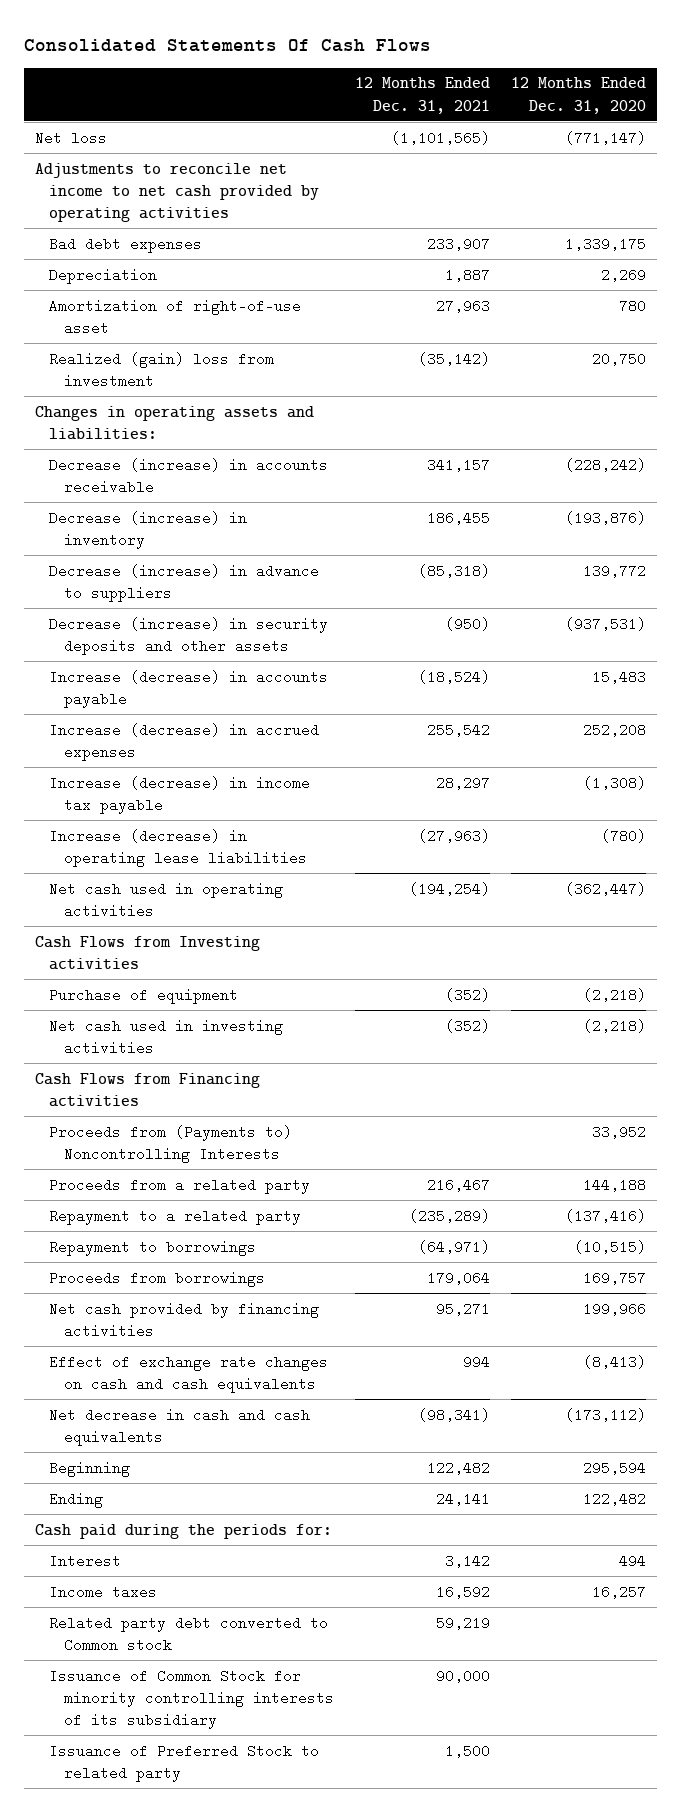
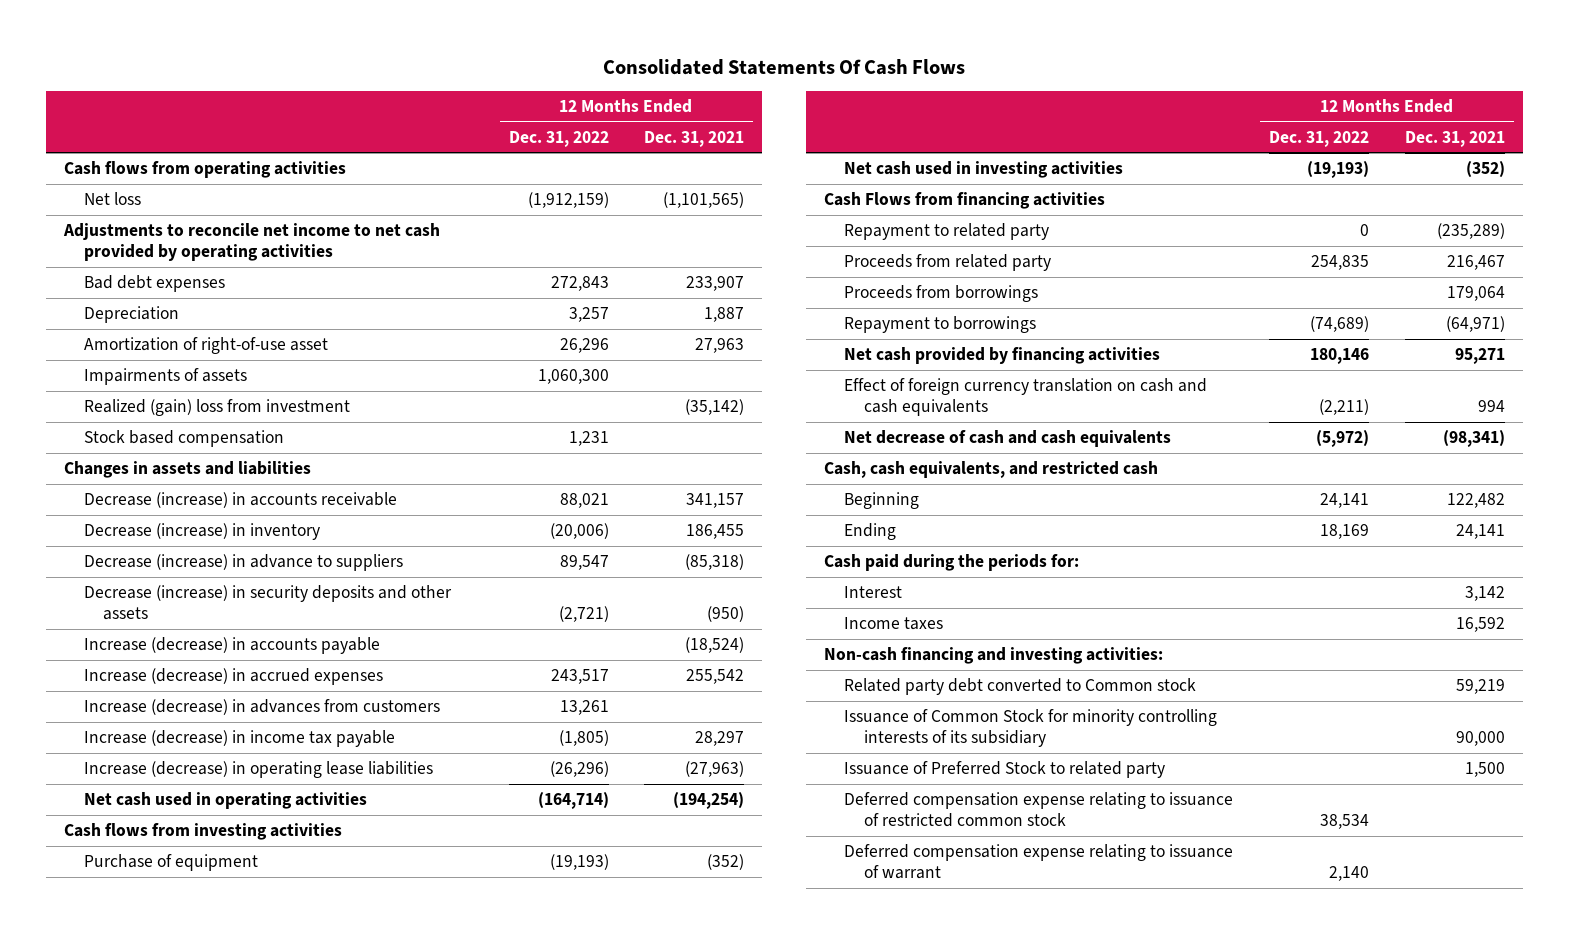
- | 12 Months Ended Dec. 31, 2021 | 12 Months Ended Dec. 31, 2020
+ | 12 Months Ended Dec. 31, 2022 | 12 Months Ended Dec. 31, 2021
+ Cash flows from operating activities
+ Impairments of assets | 1,060,300 |
- Changes in operating assets and liabilities:
+ Stock based compensation | 1,231 |
+ Changes in assets and liabilities
+ Increase (decrease) in advances from customers | 13,261 |
- Cash Flows from Investing activities
+ Cash flows from investing activities
- Cash Flows from Financing activities
- Proceeds from (Payments to) Noncontrolling Interests | | 33,952
- Proceeds from a related party | 216,467 | 144,188
- Repayment to a related party | (235,289) | (137,416)
+ Cash Flows from financing activities
+ Repayment to related party | 0 | (235,289)
+ Proceeds from related party | 254,835 | 216,467
moved down: Repayment to borrowings | (74,689) | (64,971)
- Effect of exchange rate changes on cash and cash equivalents | 994 | (8,413)
- Net decrease in cash and cash equivalents | (98,341) | (173,112)
+ Effect of foreign currency translation on cash and cash equivalents | (2,211) | 994
+ Net decrease of cash and cash equivalents | (5,972) | (98,341)
+ Cash, cash equivalents, and restricted cash
+ Non-cash financing and investing activities:
+ Deferred compensation expense relating to issuance of restricted common stock | 38,534 |
+ Deferred compensation expense relating to issuance of warrant | 2,140 |

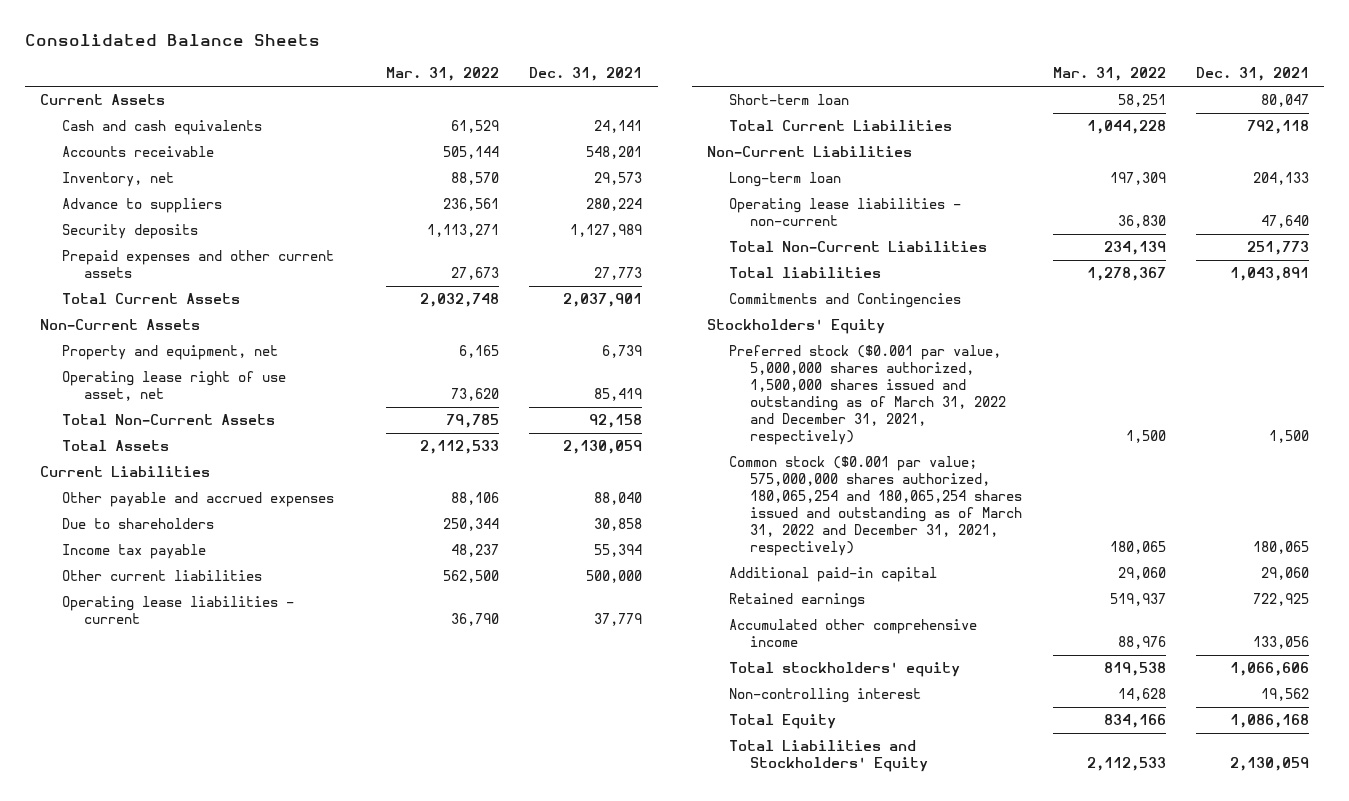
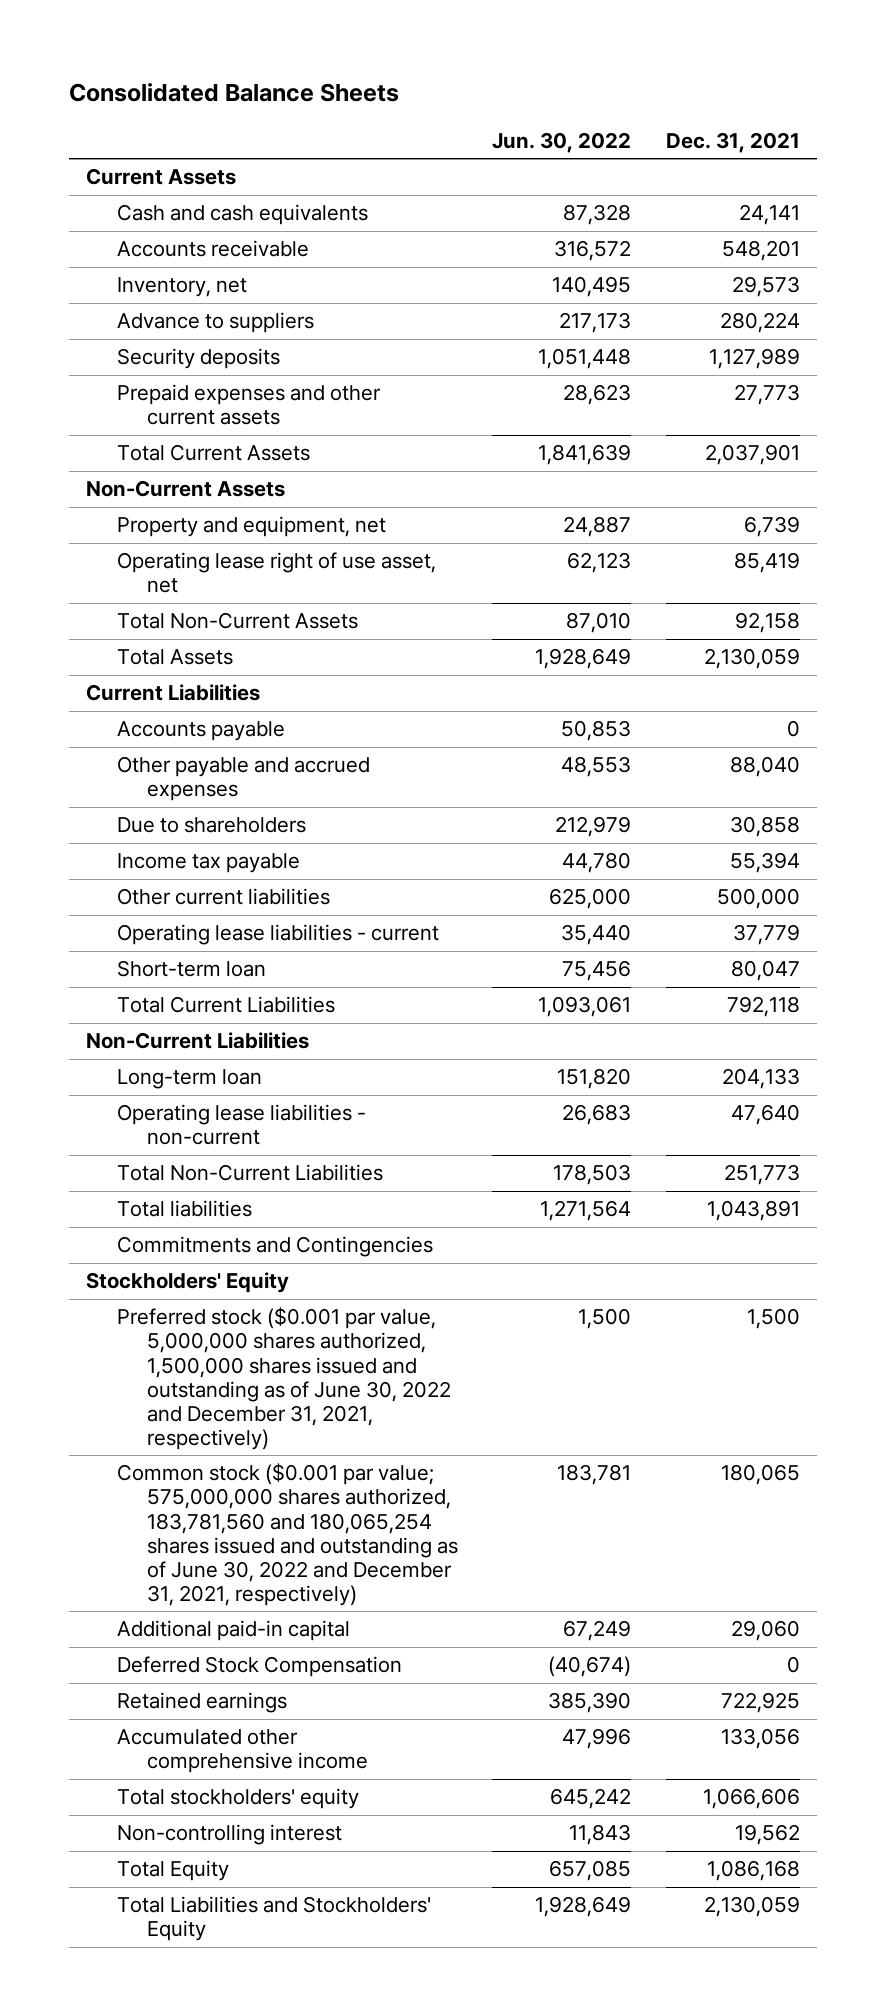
- | Mar. 31, 2022 | Dec. 31, 2021
+ | Jun. 30, 2022 | Dec. 31, 2021
+ Accounts payable | 50,853 | 0
- Preferred stock ($0.001 par value, 5,000,000 shares authorized, 1,500,000 shares issued and outstanding as of March 31, 2022 and December 31, 2021, respectively) | 1,500 | 1,500
- Common stock ($0.001 par value; 575,000,000 shares authorized, 180,065,254 and 180,065,254 shares issued and outstanding as of March 31, 2022 and December 31, 2021, respectively) | 180,065 | 180,065
+ Preferred stock ($0.001 par value, 5,000,000 shares authorized, 1,500,000 shares issued and outstanding as of June 30, 2022 and December 31, 2021, respectively) | 1,500 | 1,500
+ Common stock ($0.001 par value; 575,000,000 shares authorized, 183,781,560 and 180,065,254 shares issued and outstanding as of June 30, 2022 and December 31, 2021, respectively) | 183,781 | 180,065
+ Deferred Stock Compensation | (40,674) | 0

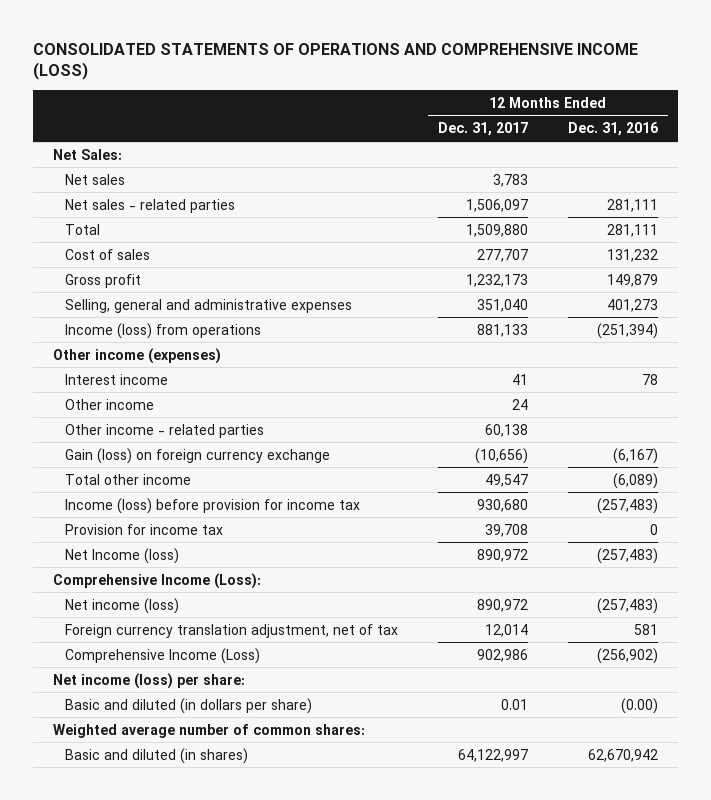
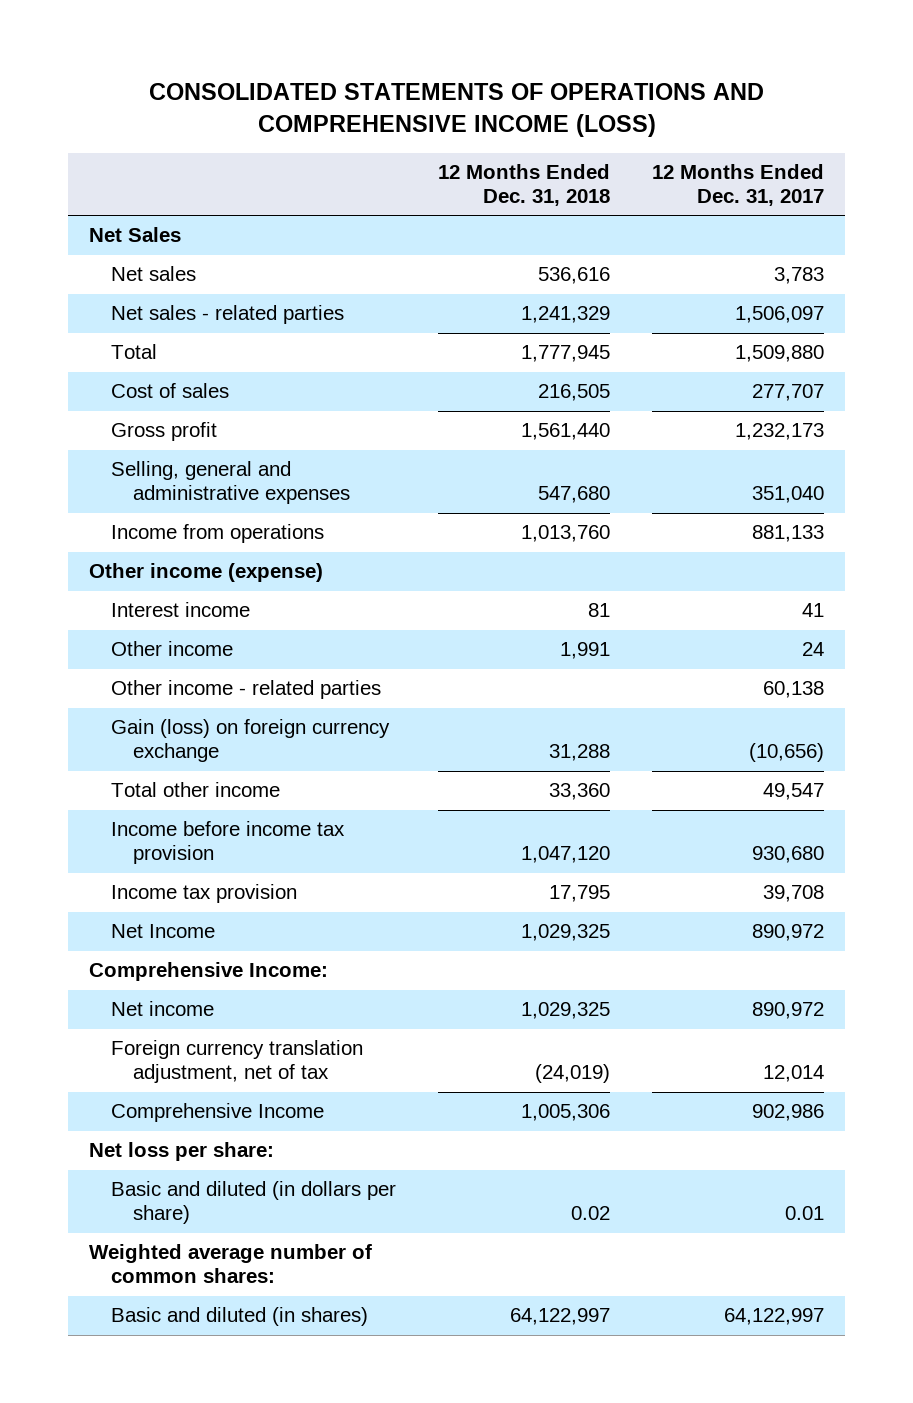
- | 12 Months Ended Dec. 31, 2017 | 12 Months Ended Dec. 31, 2016
+ | 12 Months Ended Dec. 31, 2018 | 12 Months Ended Dec. 31, 2017
- Net Sales:
+ Net Sales
- Income (loss) from operations | 881,133 | (251,394)
- Other income (expenses)
+ Income from operations | 1,013,760 | 881,133
+ Other income (expense)
- Income (loss) before provision for income tax | 930,680 | (257,483)
- Provision for income tax | 39,708 | 0
- Net Income (loss) | 890,972 | (257,483)
- Comprehensive Income (Loss):
- Net income (loss) | 890,972 | (257,483)
+ Income before income tax provision | 1,047,120 | 930,680
+ Income tax provision | 17,795 | 39,708
+ Net Income | 1,029,325 | 890,972
+ Comprehensive Income:
+ Net income | 1,029,325 | 890,972
- Comprehensive Income (Loss) | 902,986 | (256,902)
- Net income (loss) per share:
+ Comprehensive Income | 1,005,306 | 902,986
+ Net loss per share:

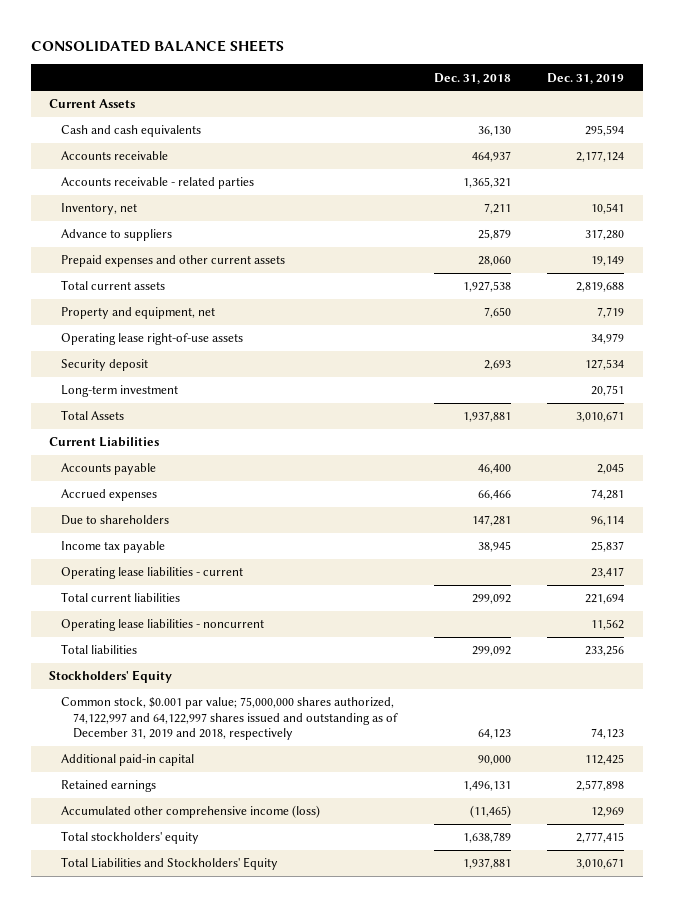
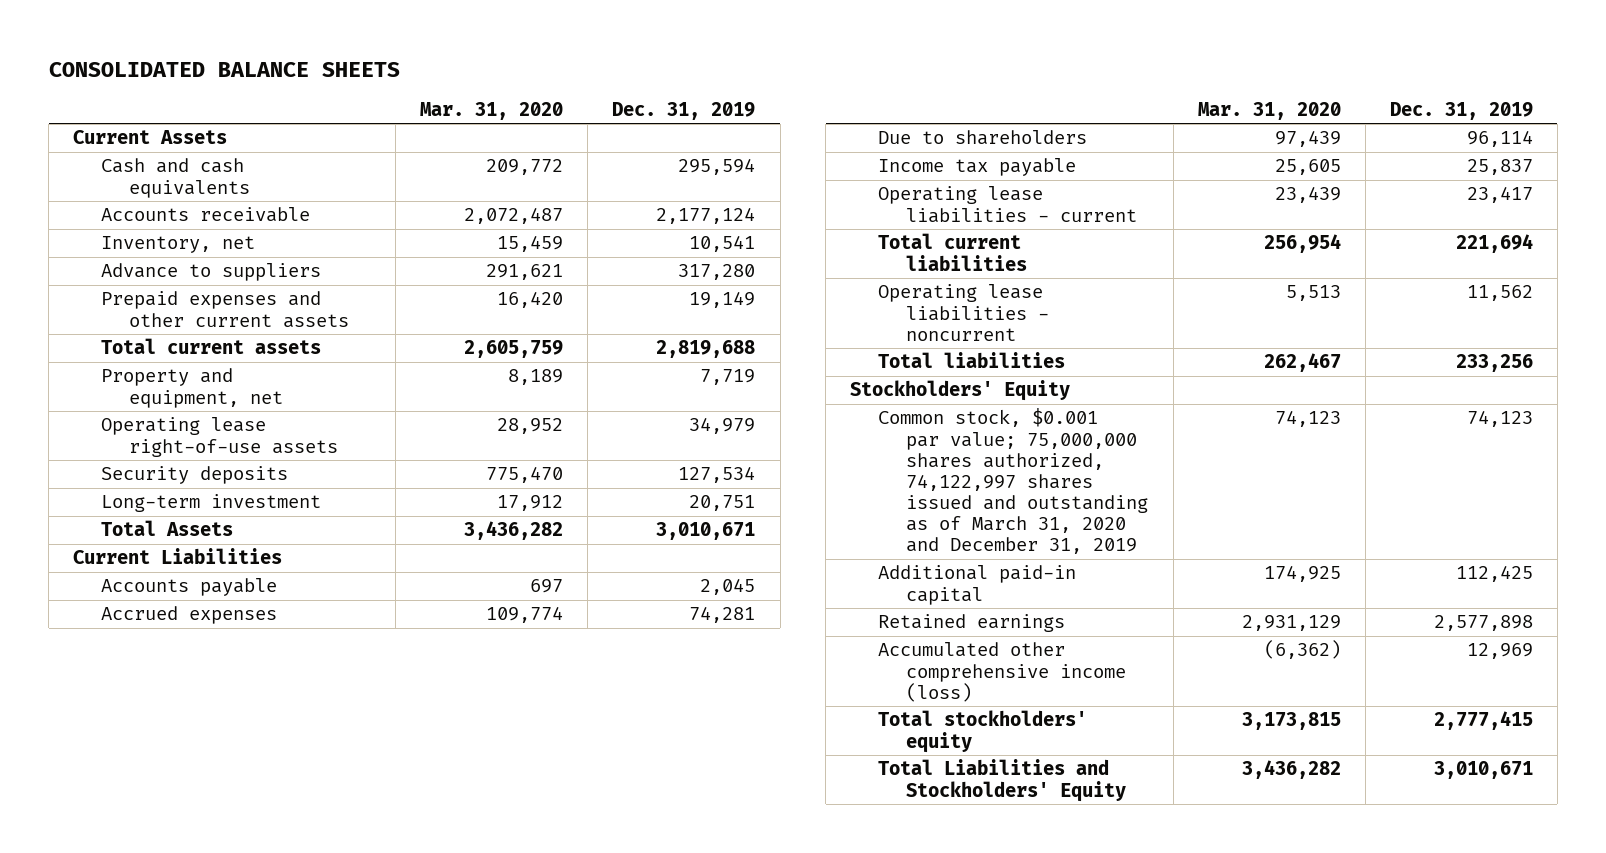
- | Dec. 31, 2018 | Dec. 31, 2019
+ | Mar. 31, 2020 | Dec. 31, 2019
- Accounts receivable - related parties | 1,365,321 |
- Security deposit | 2,693 | 127,534
+ Security deposits | 775,470 | 127,534
- Common stock, $0.001 par value; 75,000,000 shares authorized, 74,122,997 and 64,122,997 shares issued and outstanding as of December 31, 2019 and 2018, respectively | 64,123 | 74,123
+ Common stock, $0.001 par value; 75,000,000 shares authorized, 74,122,997 shares issued and outstanding as of March 31, 2020 and December 31, 2019 | 74,123 | 74,123

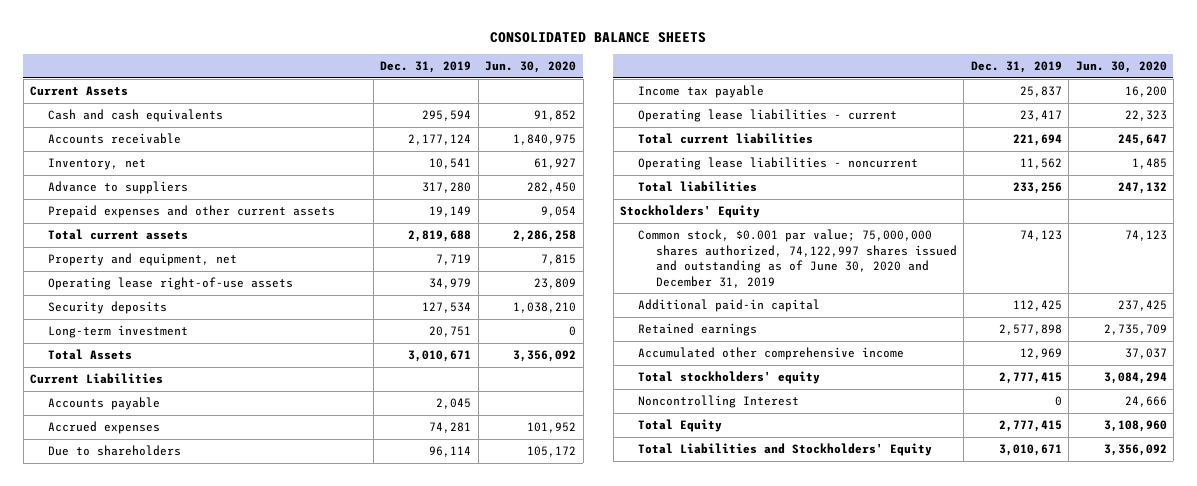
- | Mar. 31, 2020 | Dec. 31, 2019
+ | Dec. 31, 2019 | Jun. 30, 2020
- Common stock, $0.001 par value; 75,000,000 shares authorized, 74,122,997 shares issued and outstanding as of March 31, 2020 and December 31, 2019 | 74,123 | 74,123
+ Common stock, $0.001 par value; 75,000,000 shares authorized, 74,122,997 shares issued and outstanding as of June 30, 2020 and December 31, 2019 | 74,123 | 74,123
- Accumulated other comprehensive income (loss) | (6,362) | 12,969
+ Accumulated other comprehensive income | 12,969 | 37,037
+ Noncontrolling Interest | 0 | 24,666
+ Total Equity | 2,777,415 | 3,108,960

